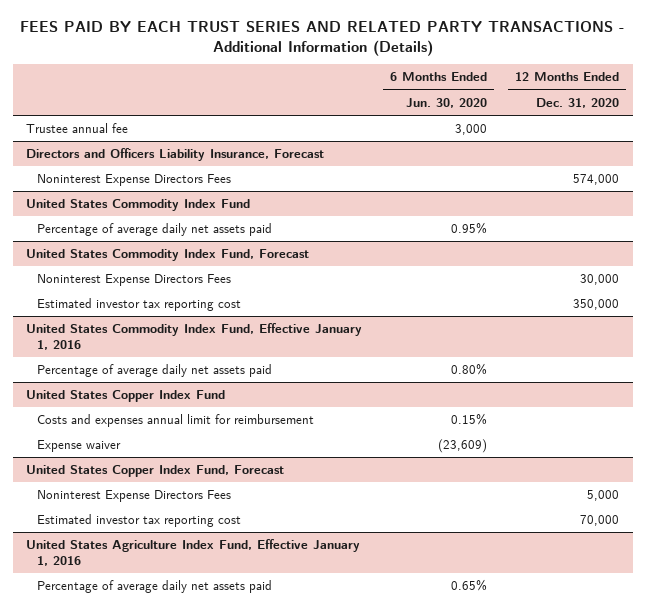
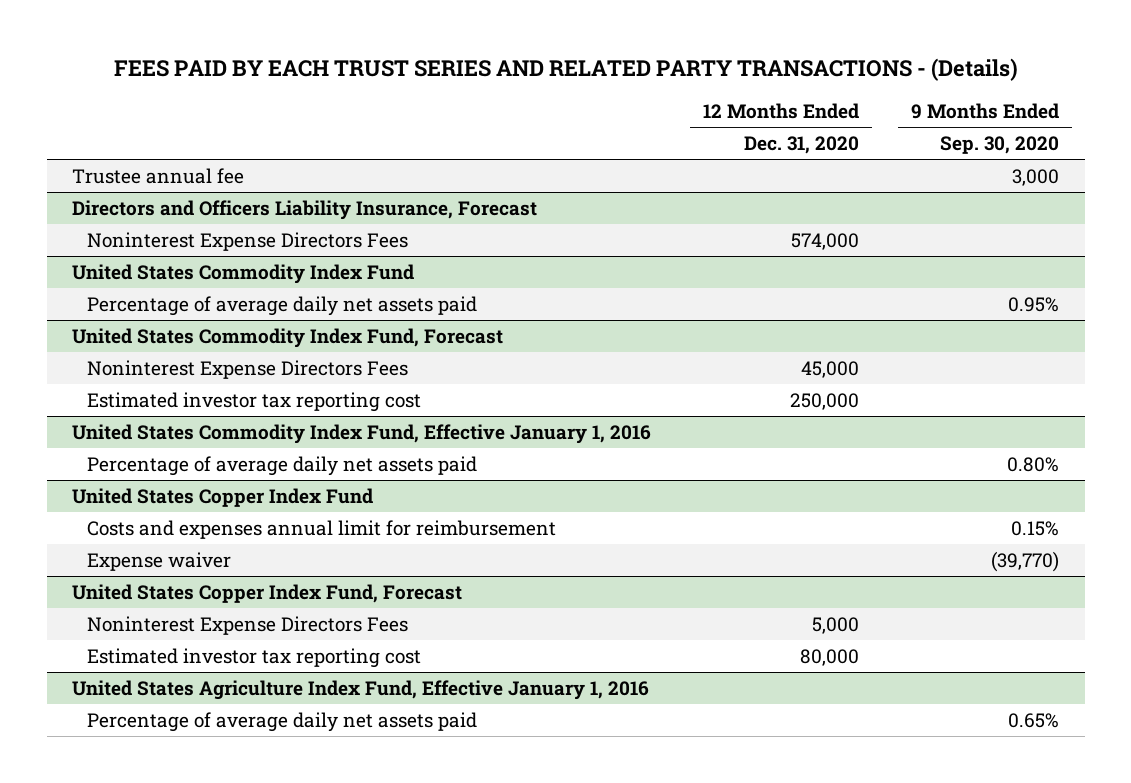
- FEES PAID BY EACH TRUST SERIES AND RELATED PARTY TRANSACTIONS - Additional Information (Details)
+ FEES PAID BY EACH TRUST SERIES AND RELATED PARTY TRANSACTIONS - (Details)
- | 6 Months Ended Jun. 30, 2020 | 12 Months Ended Dec. 31, 2020
+ | 12 Months Ended Dec. 31, 2020 | 9 Months Ended Sep. 30, 2020
@ United States Commodity Index Fund, Forecast
- Noninterest Expense Directors Fees | | 30,000
- Estimated investor tax reporting cost | | 350,000
+ Noninterest Expense Directors Fees | 45,000 |
+ Estimated investor tax reporting cost | 250,000 |
@ United States Copper Index Fund, Forecast
- Estimated investor tax reporting cost | | 70,000
+ Estimated investor tax reporting cost | 80,000 |

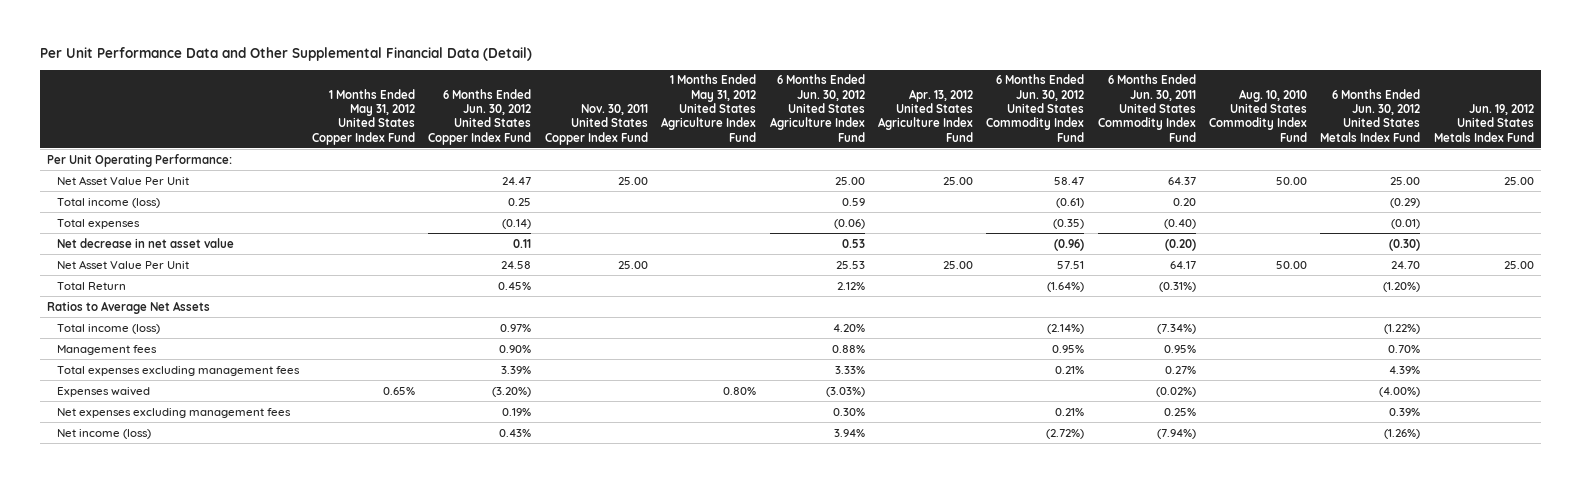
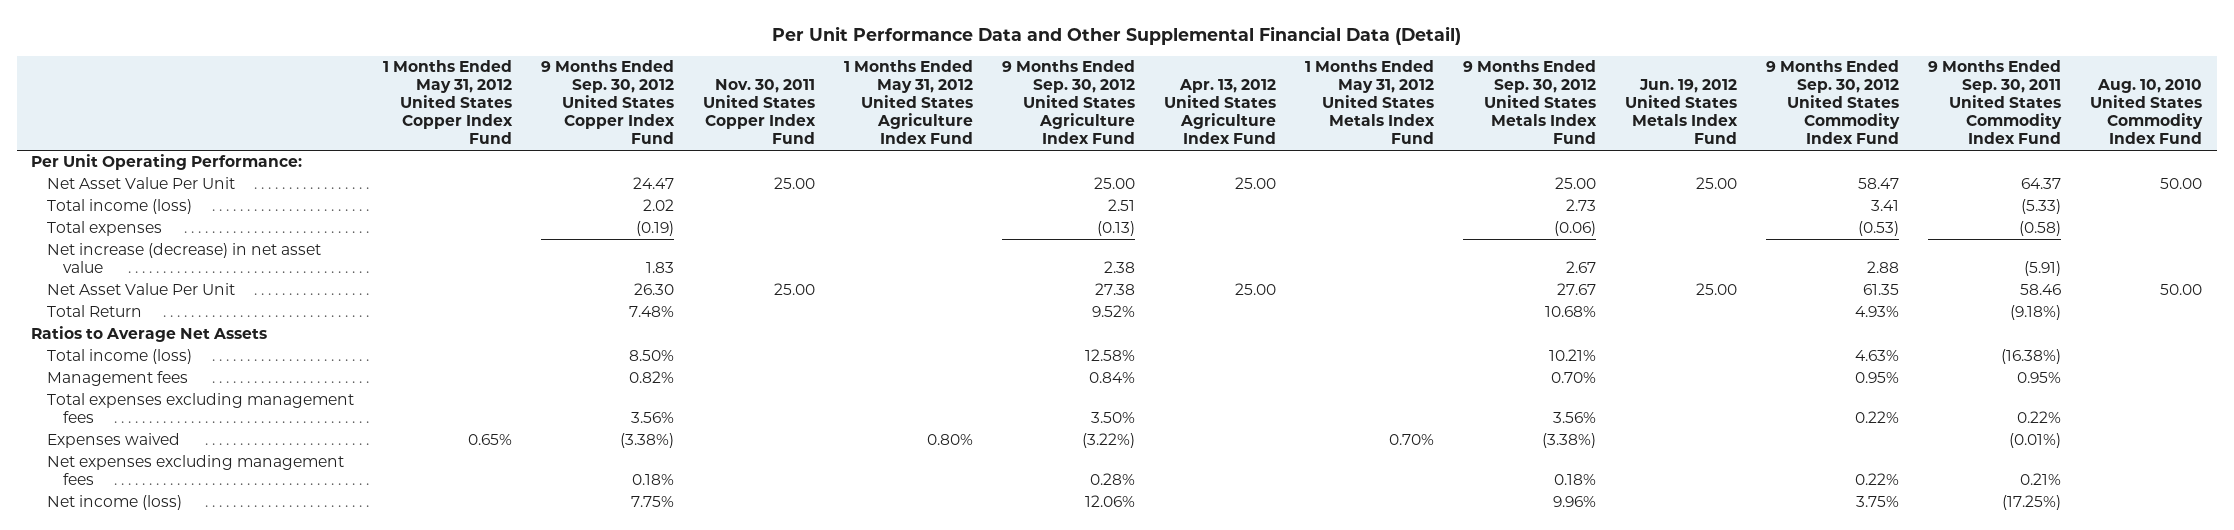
- | 1 Months Ended May 31, 2012 United States Copper Index Fund | 6 Months Ended Jun. 30, 2012 United States Copper Index Fund | Nov. 30, 2011 United States Copper Index Fund | 1 Months Ended May 31, 2012 United States Agriculture Index Fund | 6 Months Ended Jun. 30, 2012 United States Agriculture Index Fund | Apr. 13, 2012 United States Agriculture Index Fund | 6 Months Ended Jun. 30, 2012 United States Commodity Index Fund | 6 Months Ended Jun. 30, 2011 United States Commodity Index Fund | Aug. 10, 2010 United States Commodity Index Fund | 6 Months Ended Jun. 30, 2012 United States Metals Index Fund | Jun. 19, 2012 United States Metals Index Fund
+ | 1 Months Ended May 31, 2012 United States Copper Index Fund | 9 Months Ended Sep. 30, 2012 United States Copper Index Fund | Nov. 30, 2011 United States Copper Index Fund | 1 Months Ended May 31, 2012 United States Agriculture Index Fund | 9 Months Ended Sep. 30, 2012 United States Agriculture Index Fund | Apr. 13, 2012 United States Agriculture Index Fund | 1 Months Ended May 31, 2012 United States Metals Index Fund | 9 Months Ended Sep. 30, 2012 United States Metals Index Fund | Jun. 19, 2012 United States Metals Index Fund | 9 Months Ended Sep. 30, 2012 United States Commodity Index Fund | 9 Months Ended Sep. 30, 2011 United States Commodity Index Fund | Aug. 10, 2010 United States Commodity Index Fund
- Net decrease in net asset value | | 0.11 | | | 0.53 | | (0.96) | (0.20) | | (0.30) |
+ Net increase (decrease) in net asset value | | 1.83 | | | 2.38 | | | 2.67 | | 2.88 | (5.91) |

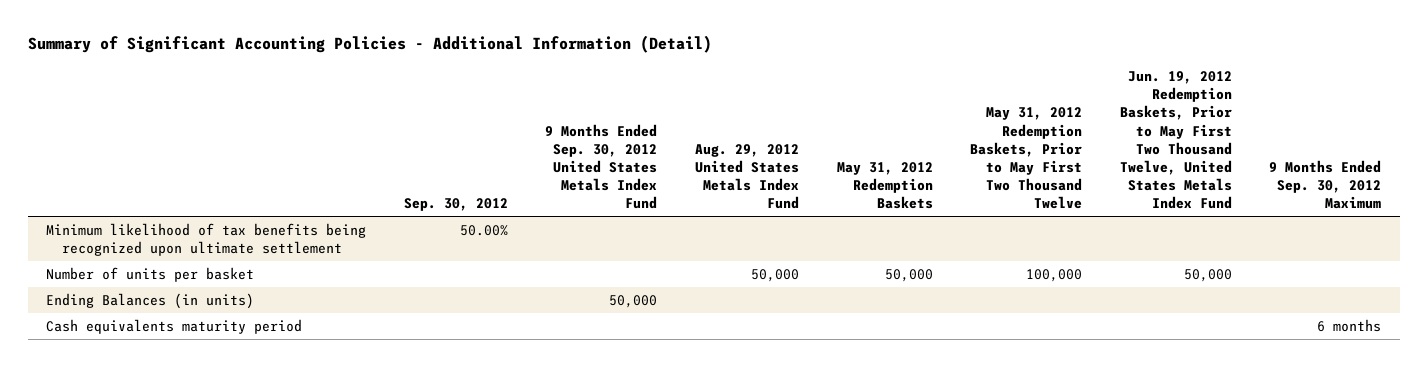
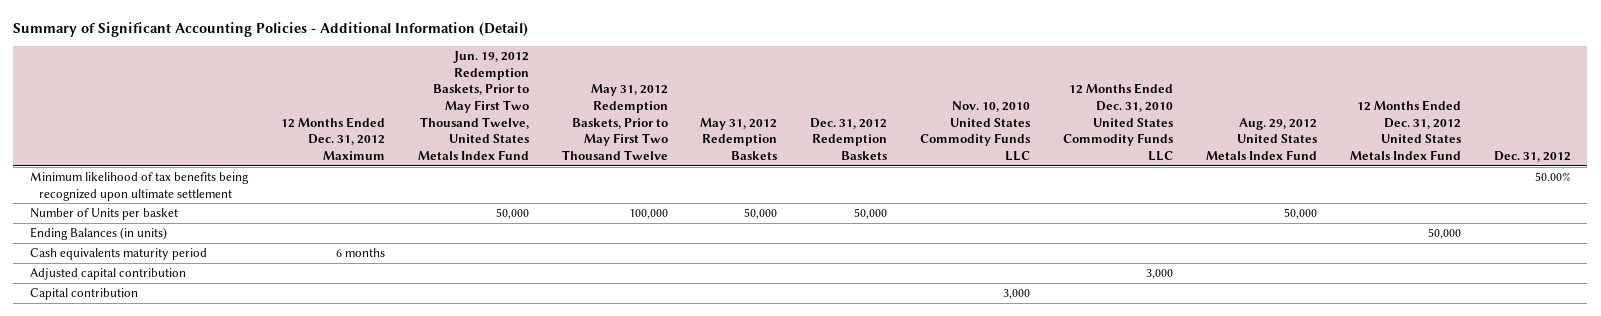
- | Sep. 30, 2012 | 9 Months Ended Sep. 30, 2012 United States Metals Index Fund | Aug. 29, 2012 United States Metals Index Fund | May 31, 2012 Redemption Baskets | May 31, 2012 Redemption Baskets, Prior to May First Two Thousand Twelve | Jun. 19, 2012 Redemption Baskets, Prior to May First Two Thousand Twelve, United States Metals Index Fund | 9 Months Ended Sep. 30, 2012 Maximum
+ | 12 Months Ended Dec. 31, 2012 Maximum | Jun. 19, 2012 Redemption Baskets, Prior to May First Two Thousand Twelve, United States Metals Index Fund | May 31, 2012 Redemption Baskets, Prior to May First Two Thousand Twelve | May 31, 2012 Redemption Baskets | Dec. 31, 2012 Redemption Baskets | Nov. 10, 2010 United States Commodity Funds LLC | 12 Months Ended Dec. 31, 2010 United States Commodity Funds LLC | Aug. 29, 2012 United States Metals Index Fund | 12 Months Ended Dec. 31, 2012 United States Metals Index Fund | Dec. 31, 2012
- Number of units per basket | | | 50,000 | 50,000 | 100,000 | 50,000 |
+ Number of Units per basket | | 50,000 | 100,000 | 50,000 | 50,000 | | | 50,000 | |
+ Adjusted capital contribution | | | | | | | 3,000 | | |
+ Capital contribution | | | | | | 3,000 | | | |

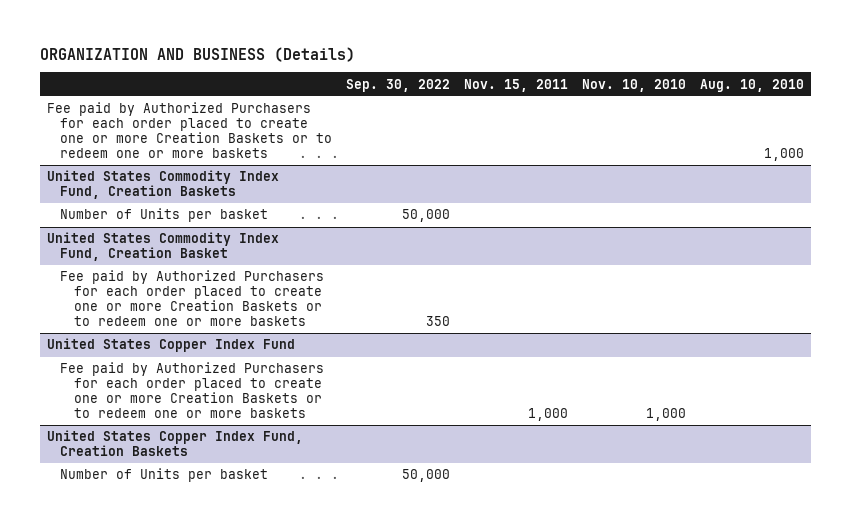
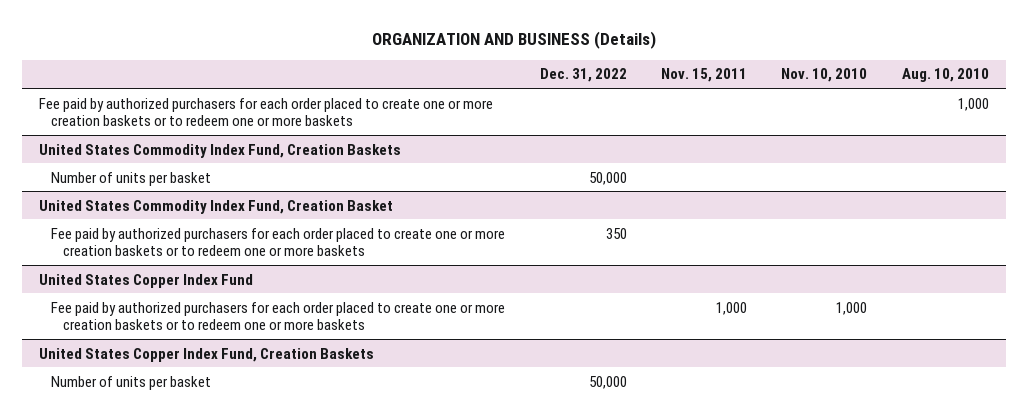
- | Sep. 30, 2022 | Nov. 15, 2011 | Nov. 10, 2010 | Aug. 10, 2010
+ | Dec. 31, 2022 | Nov. 15, 2011 | Nov. 10, 2010 | Aug. 10, 2010
- Fee paid by Authorized Purchasers for each order placed to create one or more Creation Baskets or to redeem one or more baskets | | | | 1,000
+ Fee paid by authorized purchasers for each order placed to create one or more creation baskets or to redeem one or more baskets | | | | 1,000
@ United States Commodity Index Fund, Creation Baskets
- Number of Units per basket | 50,000 | | |
+ Number of units per basket | 50,000 | | |
@ United States Commodity Index Fund, Creation Basket
- Fee paid by Authorized Purchasers for each order placed to create one or more Creation Baskets or to redeem one or more baskets | 350 | | |
+ Fee paid by authorized purchasers for each order placed to create one or more creation baskets or to redeem one or more baskets | 350 | | |
@ United States Copper Index Fund
- Fee paid by Authorized Purchasers for each order placed to create one or more Creation Baskets or to redeem one or more baskets | | 1,000 | 1,000 |
+ Fee paid by authorized purchasers for each order placed to create one or more creation baskets or to redeem one or more baskets | | 1,000 | 1,000 |
@ United States Copper Index Fund, Creation Baskets
- Number of Units per basket | 50,000 | | |
+ Number of units per basket | 50,000 | | |

